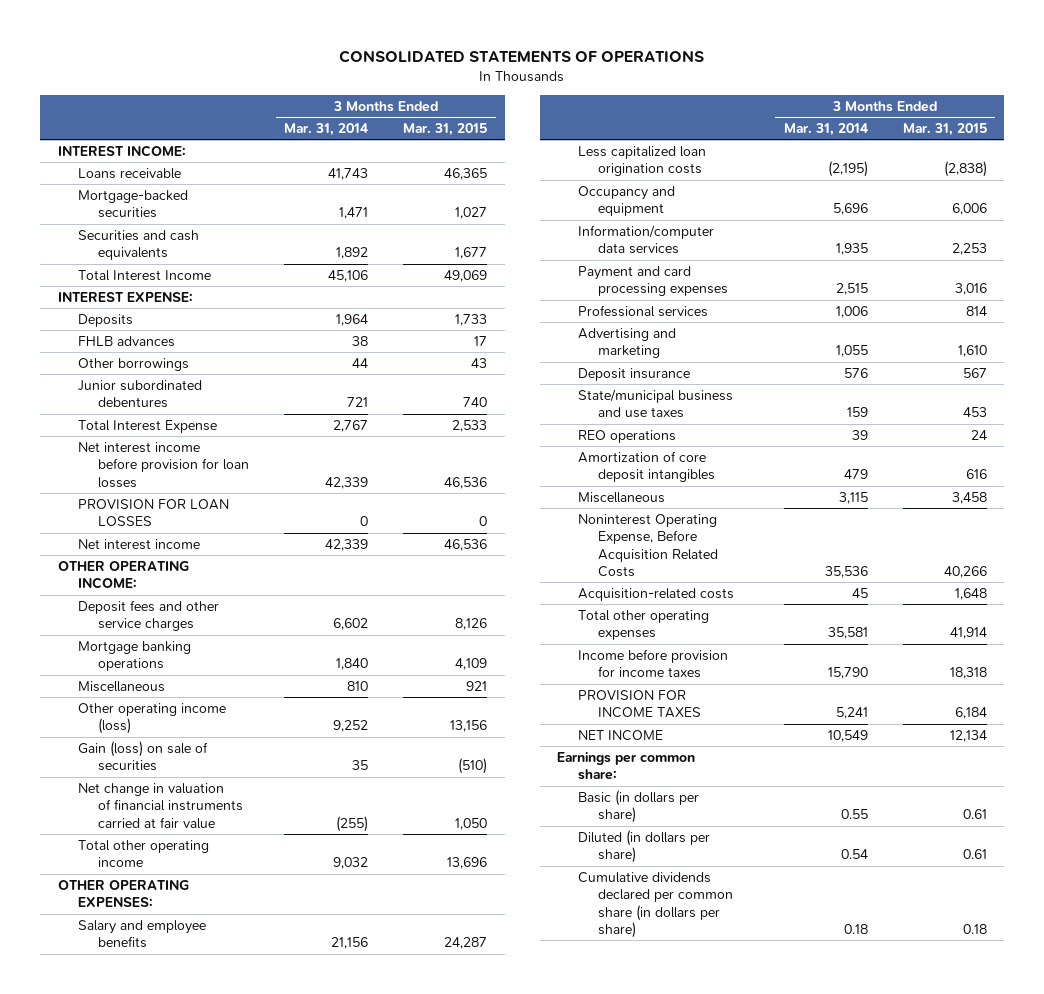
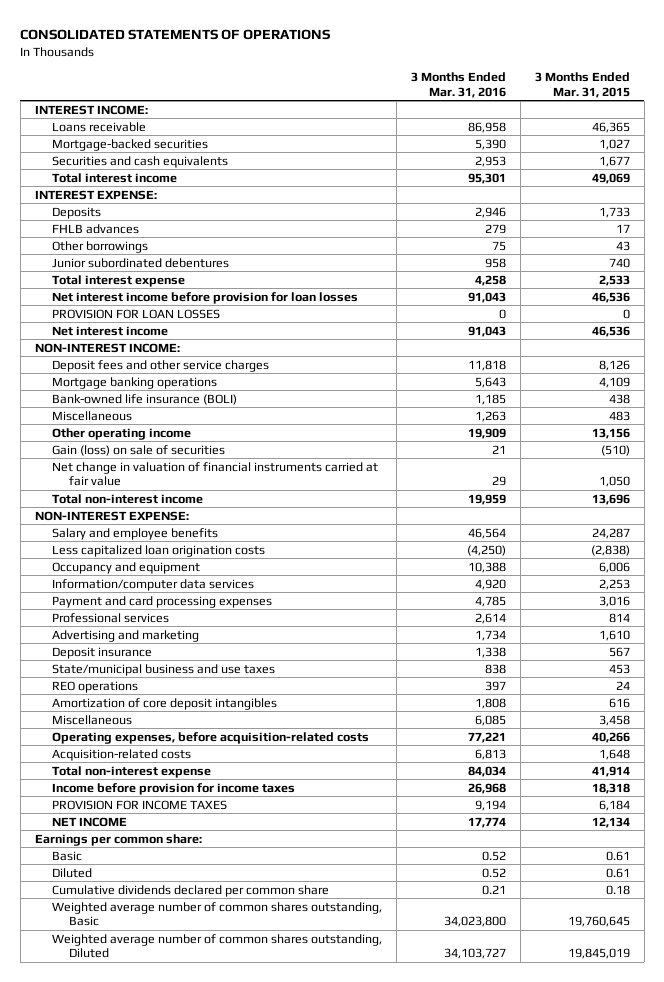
- | 3 Months Ended Mar. 31, 2014 | 3 Months Ended Mar. 31, 2015
+ | 3 Months Ended Mar. 31, 2016 | 3 Months Ended Mar. 31, 2015
- Total Interest Income | 45,106 | 49,069
+ Total interest income | 95,301 | 49,069
- Total Interest Expense | 2,767 | 2,533
+ Total interest expense | 4,258 | 2,533
- OTHER OPERATING INCOME:
+ NON-INTEREST INCOME:
- Miscellaneous | 810 | 921
- Other operating income (loss) | 9,252 | 13,156
+ Bank-owned life insurance (BOLI) | 1,185 | 438
+ Miscellaneous | 1,263 | 483
+ Other operating income | 19,909 | 13,156
- Total other operating income | 9,032 | 13,696
- OTHER OPERATING EXPENSES:
+ Total non-interest income | 19,959 | 13,696
+ NON-INTEREST EXPENSE:
- Noninterest Operating Expense, Before Acquisition Related Costs | 35,536 | 40,266
+ Operating expenses, before acquisition-related costs | 77,221 | 40,266
- Total other operating expenses | 35,581 | 41,914
+ Total non-interest expense | 84,034 | 41,914
- Basic (in dollars per share) | 0.55 | 0.61
- Diluted (in dollars per share) | 0.54 | 0.61
- Cumulative dividends declared per common share (in dollars per share) | 0.18 | 0.18
+ Basic | 0.52 | 0.61
+ Diluted | 0.52 | 0.61
+ Cumulative dividends declared per common share | 0.21 | 0.18
+ Weighted average number of common shares outstanding, Basic | 34,023,800 | 19,760,645
+ Weighted average number of common shares outstanding, Diluted | 34,103,727 | 19,845,019

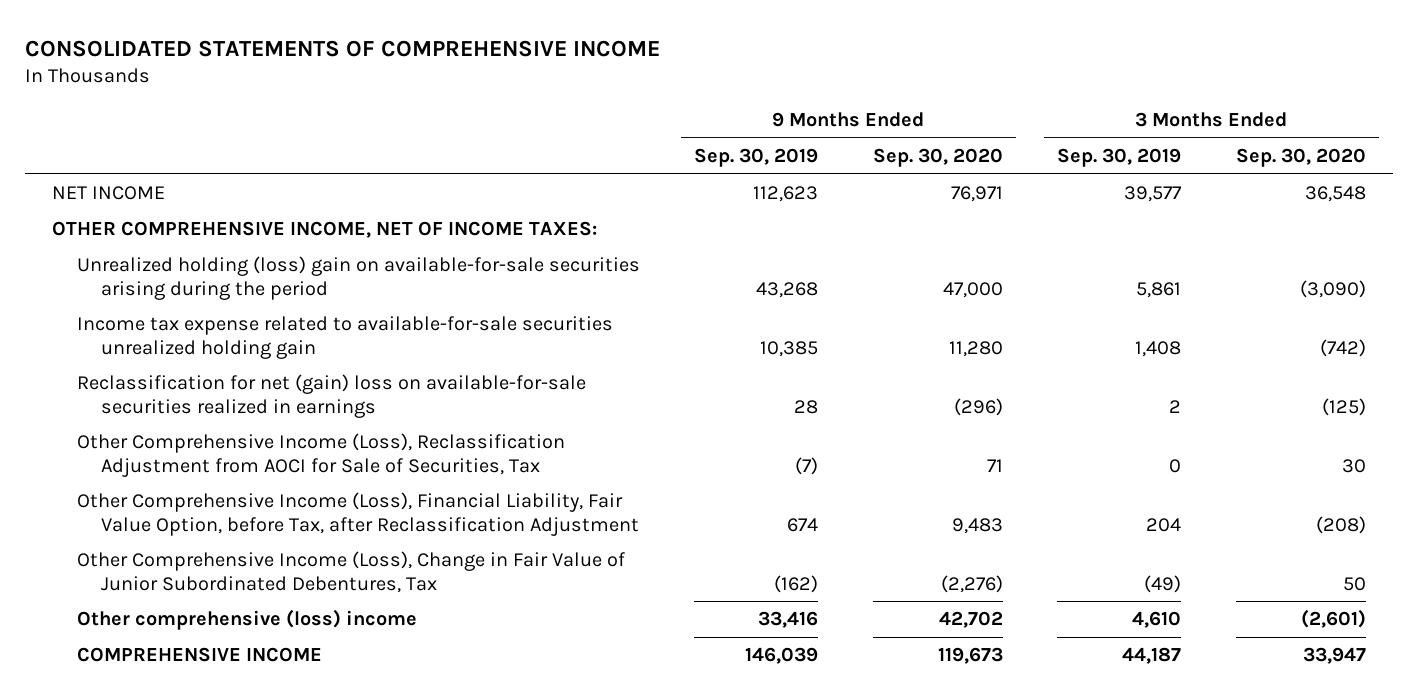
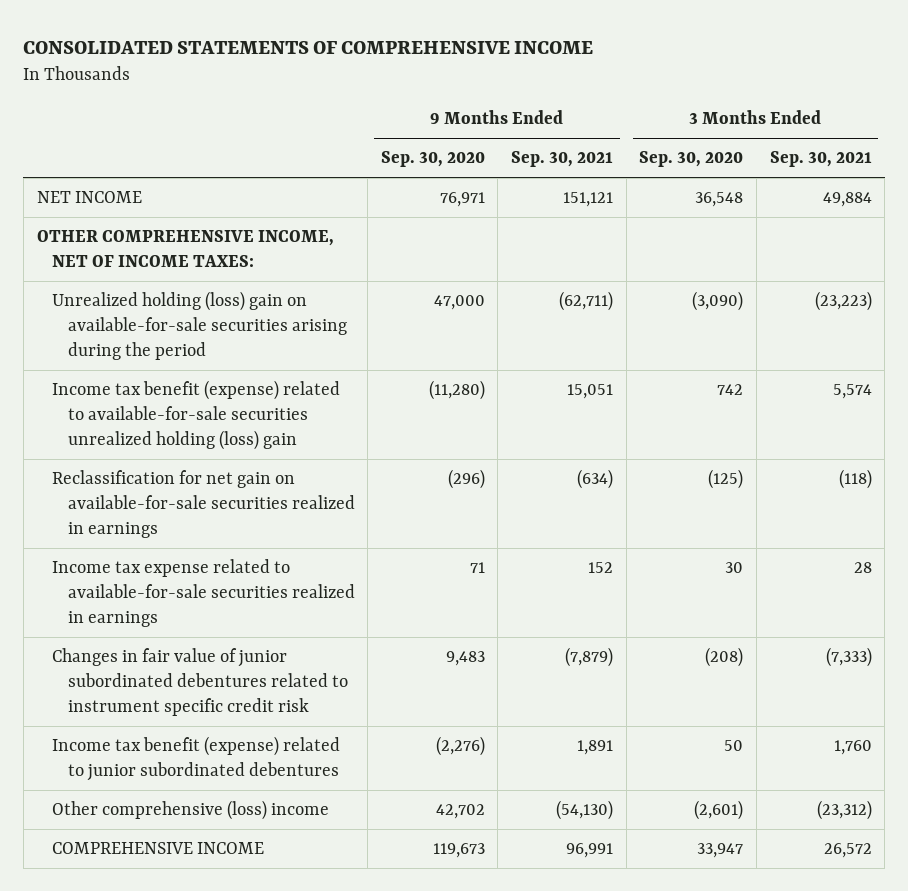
- | 9 Months Ended Sep. 30, 2019 | 9 Months Ended Sep. 30, 2020 | 3 Months Ended Sep. 30, 2019 | 3 Months Ended Sep. 30, 2020
+ | 9 Months Ended Sep. 30, 2020 | 9 Months Ended Sep. 30, 2021 | 3 Months Ended Sep. 30, 2020 | 3 Months Ended Sep. 30, 2021
- Income tax expense related to available-for-sale securities unrealized holding gain | 10,385 | 11,280 | 1,408 | (742)
- Reclassification for net (gain) loss on available-for-sale securities realized in earnings | 28 | (296) | 2 | (125)
- Other Comprehensive Income (Loss), Reclassification Adjustment from AOCI for Sale of Securities, Tax | (7) | 71 | 0 | 30
- Other Comprehensive Income (Loss), Financial Liability, Fair Value Option, before Tax, after Reclassification Adjustment | 674 | 9,483 | 204 | (208)
- Other Comprehensive Income (Loss), Change in Fair Value of Junior Subordinated Debentures, Tax | (162) | (2,276) | (49) | 50
+ Income tax benefit (expense) related to available-for-sale securities unrealized holding (loss) gain | (11,280) | 15,051 | 742 | 5,574
+ Reclassification for net gain on available-for-sale securities realized in earnings | (296) | (634) | (125) | (118)
+ Income tax expense related to available-for-sale securities realized in earnings | 71 | 152 | 30 | 28
+ Changes in fair value of junior subordinated debentures related to instrument specific credit risk | 9,483 | (7,879) | (208) | (7,333)
+ Income tax benefit (expense) related to junior subordinated debentures | (2,276) | 1,891 | 50 | 1,760

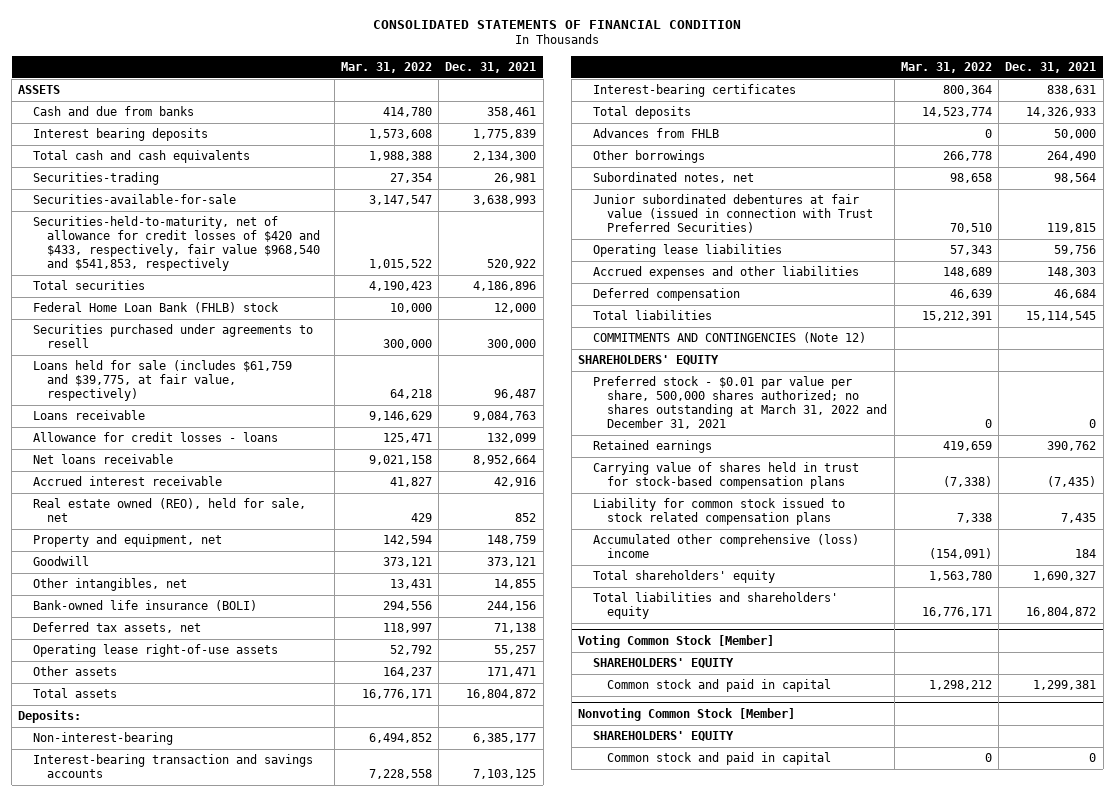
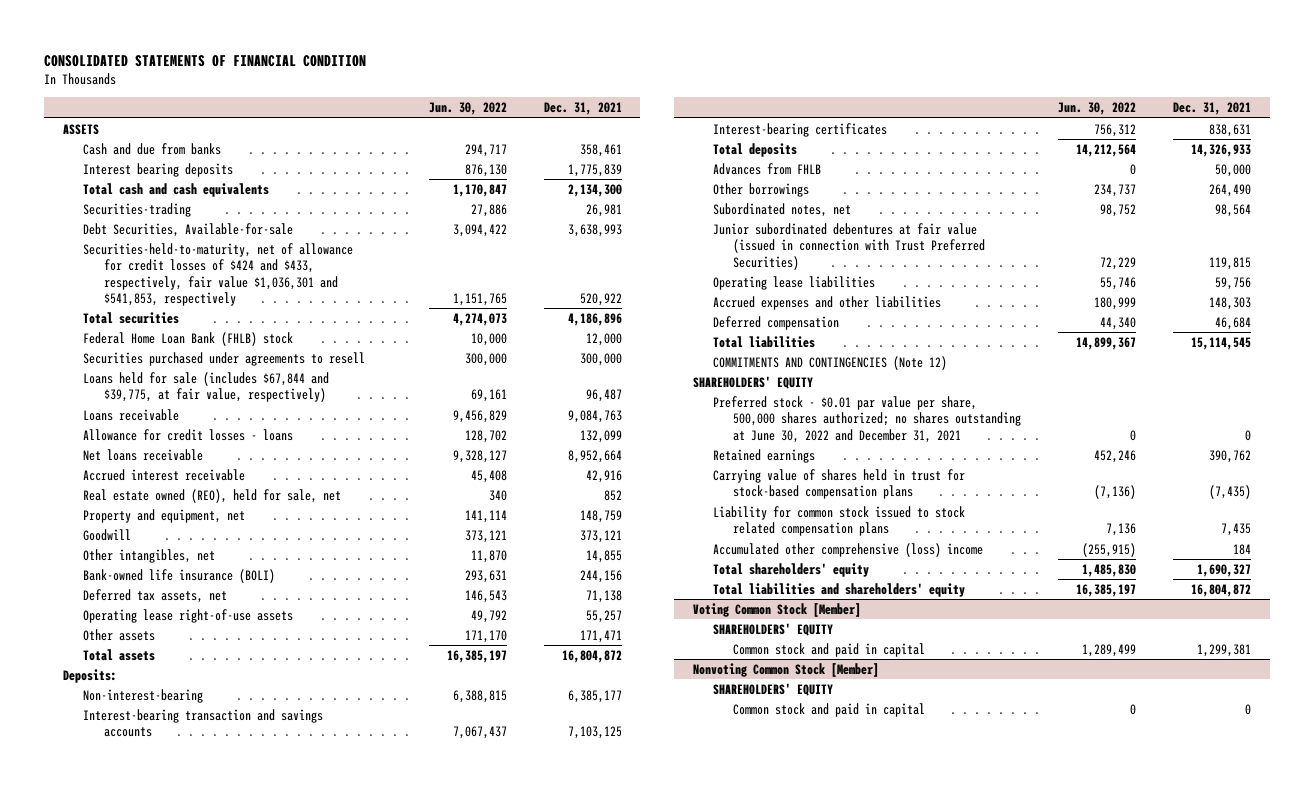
- | Mar. 31, 2022 | Dec. 31, 2021
+ | Jun. 30, 2022 | Dec. 31, 2021
- Securities-available-for-sale | 3,147,547 | 3,638,993
- Securities-held-to-maturity, net of allowance for credit losses of $420 and $433, respectively, fair value $968,540 and $541,853, respectively | 1,015,522 | 520,922
+ Debt Securities, Available-for-sale | 3,094,422 | 3,638,993
+ Securities-held-to-maturity, net of allowance for credit losses of $424 and $433, respectively, fair value $1,036,301 and $541,853, respectively | 1,151,765 | 520,922
- Loans held for sale (includes $61,759 and $39,775, at fair value, respectively) | 64,218 | 96,487
+ Loans held for sale (includes $67,844 and $39,775, at fair value, respectively) | 69,161 | 96,487
- Preferred stock - $0.01 par value per share, 500,000 shares authorized; no shares outstanding at March 31, 2022 and December 31, 2021 | 0 | 0
+ Preferred stock - $0.01 par value per share, 500,000 shares authorized; no shares outstanding at June 30, 2022 and December 31, 2021 | 0 | 0

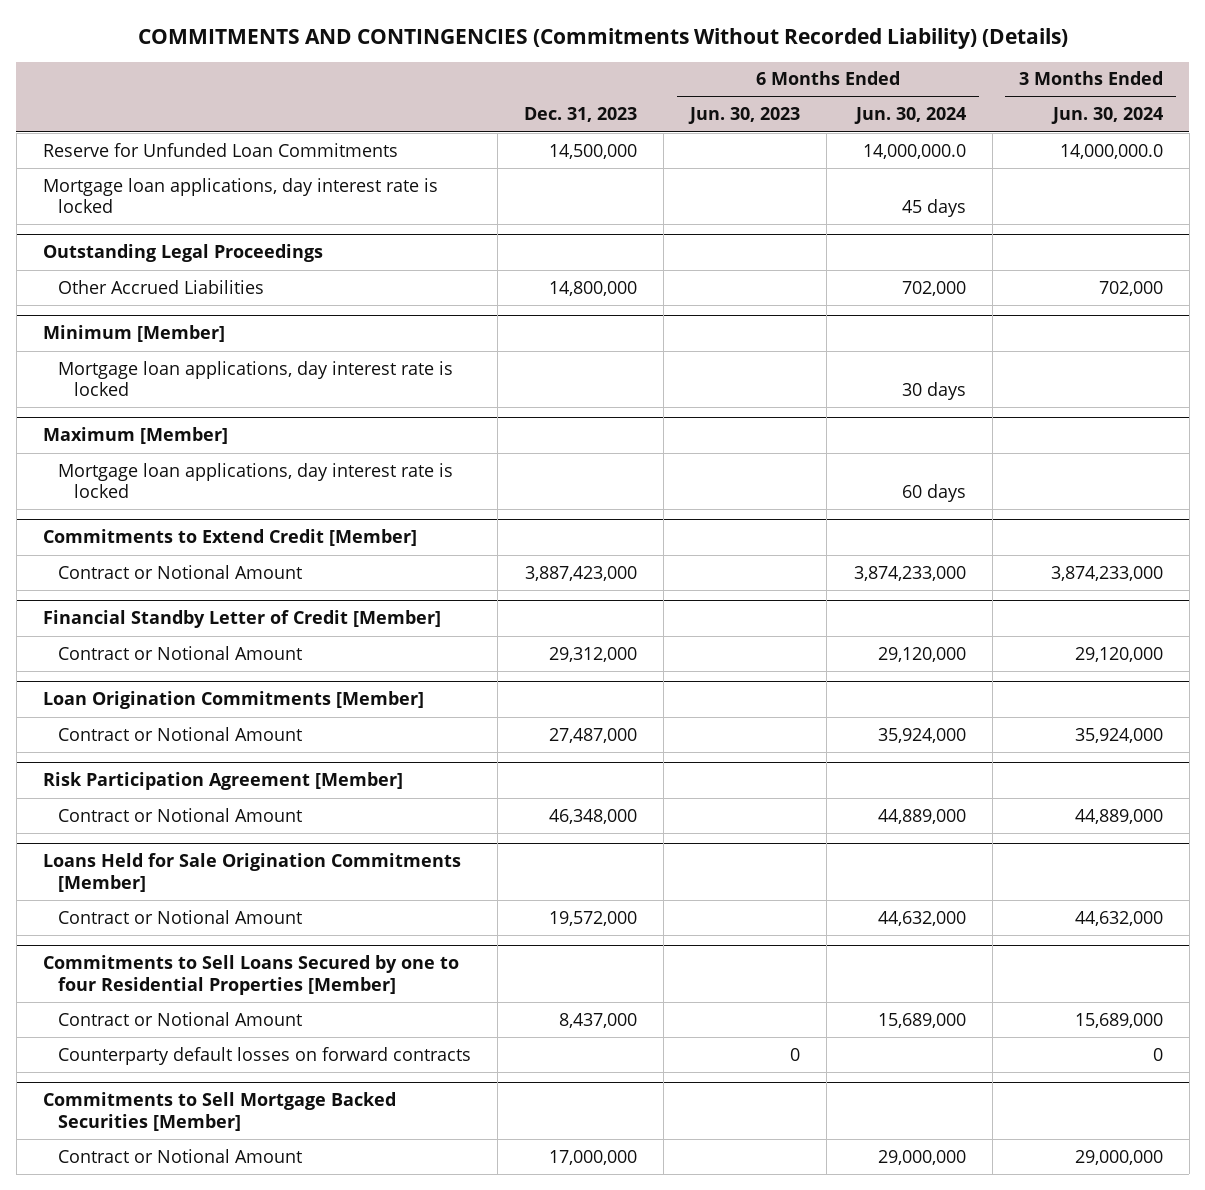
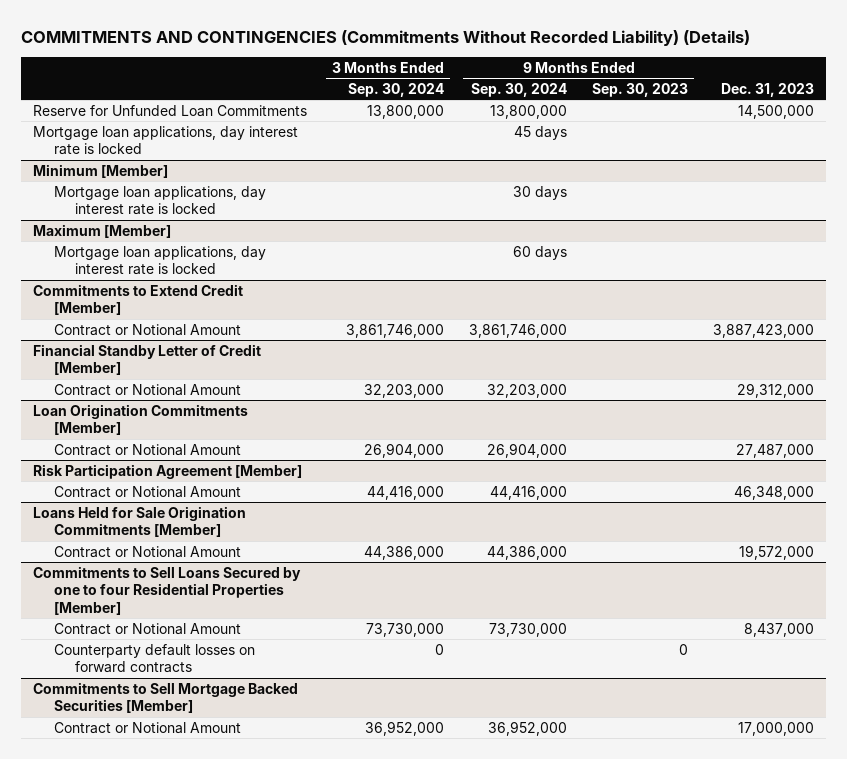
- | Dec. 31, 2023 | 6 Months Ended Jun. 30, 2023 | 6 Months Ended Jun. 30, 2024 | 3 Months Ended Jun. 30, 2024
+ | 3 Months Ended Sep. 30, 2024 | 9 Months Ended Sep. 30, 2024 | 9 Months Ended Sep. 30, 2023 | Dec. 31, 2023
- Outstanding Legal Proceedings
- Other Accrued Liabilities | 14,800,000 | | 702,000 | 702,000

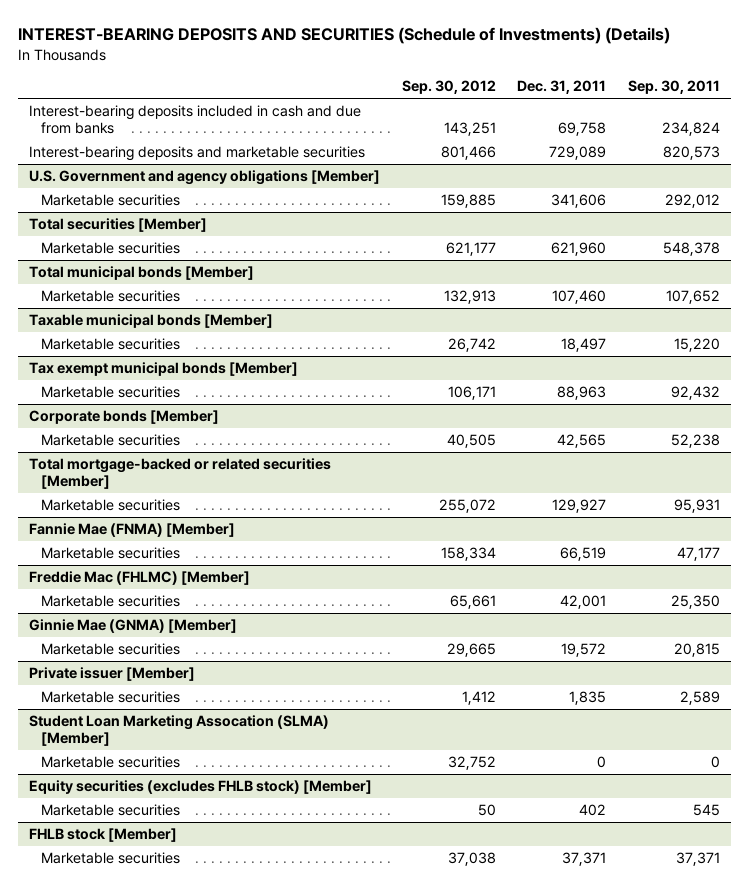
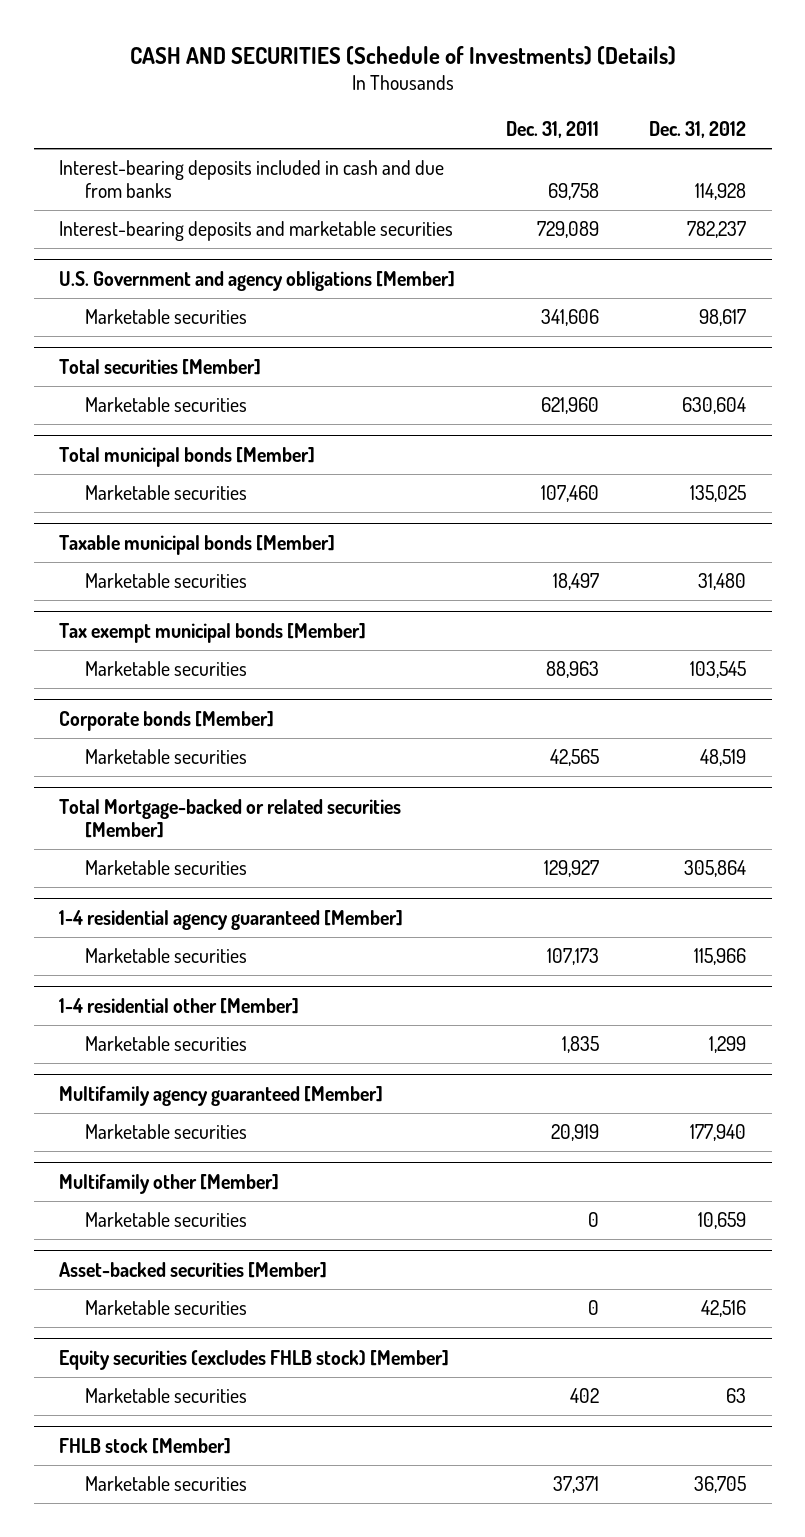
- INTEREST-BEARING DEPOSITS AND SECURITIES (Schedule of Investments) (Details)
+ CASH AND SECURITIES (Schedule of Investments) (Details)
- | Sep. 30, 2012 | Dec. 31, 2011 | Sep. 30, 2011
+ | Dec. 31, 2011 | Dec. 31, 2012
- Total mortgage-backed or related securities [Member]
+ Total Mortgage-backed or related securities [Member]
- Fannie Mae (FNMA) [Member]
- Marketable securities | 158,334 | 66,519 | 47,177
- Freddie Mac (FHLMC) [Member]
- Marketable securities | 65,661 | 42,001 | 25,350
- Ginnie Mae (GNMA) [Member]
- Marketable securities | 29,665 | 19,572 | 20,815
- Private issuer [Member]
+ 1-4 residential agency guaranteed [Member]
+ Marketable securities | 107,173 | 115,966
+ 1-4 residential other [Member]
- Student Loan Marketing Assocation (SLMA) [Member]
+ Multifamily agency guaranteed [Member]
+ Marketable securities | 20,919 | 177,940
+ Multifamily other [Member]
+ Asset-backed securities [Member]
+ Marketable securities | 0 | 42,516

